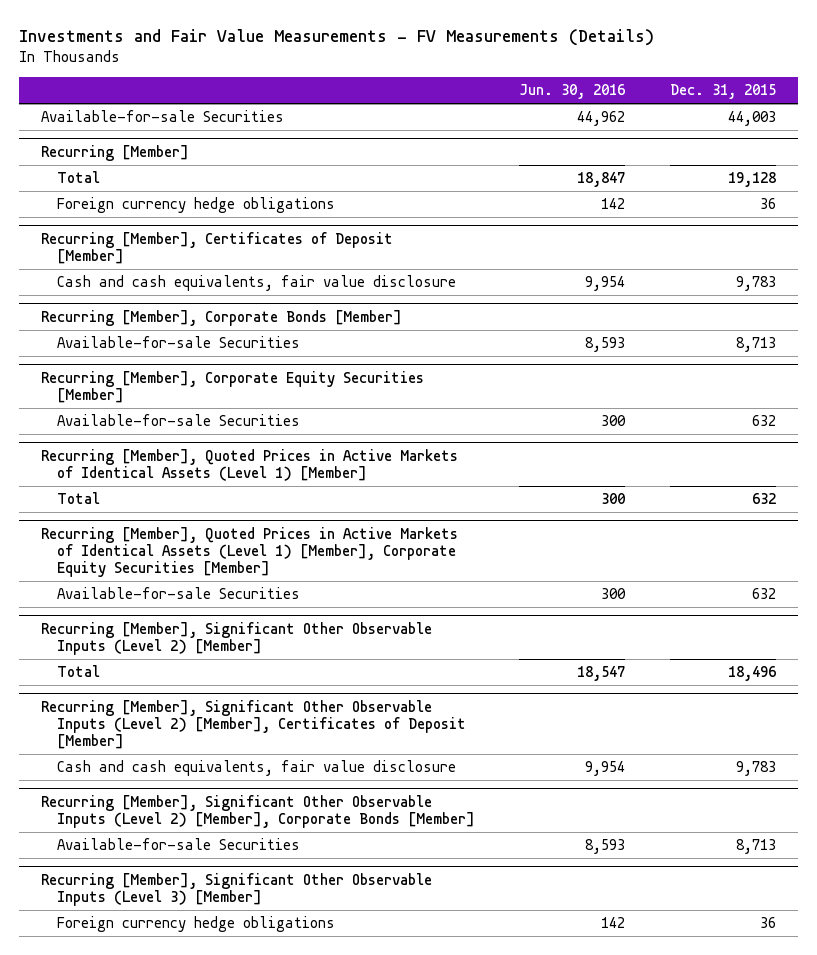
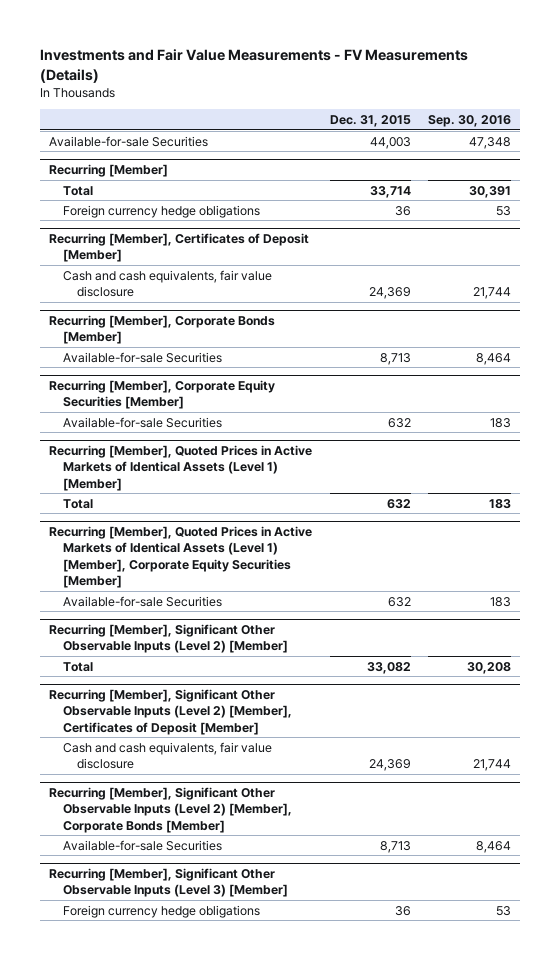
- | Jun. 30, 2016 | Dec. 31, 2015
+ | Dec. 31, 2015 | Sep. 30, 2016
@ Recurring [Member]
- Total | 18,847 | 19,128
+ Total | 33,714 | 30,391
@ Recurring [Member], Certificates of Deposit [Member]
- Cash and cash equivalents, fair value disclosure | 9,954 | 9,783
+ Cash and cash equivalents, fair value disclosure | 24,369 | 21,744
@ Recurring [Member], Significant Other Observable Inputs (Level 2) [Member]
- Total | 18,547 | 18,496
+ Total | 33,082 | 30,208
@ Recurring [Member], Significant Other Observable Inputs (Level 2) [Member], Certificates of Deposit [Member]
- Cash and cash equivalents, fair value disclosure | 9,954 | 9,783
+ Cash and cash equivalents, fair value disclosure | 24,369 | 21,744

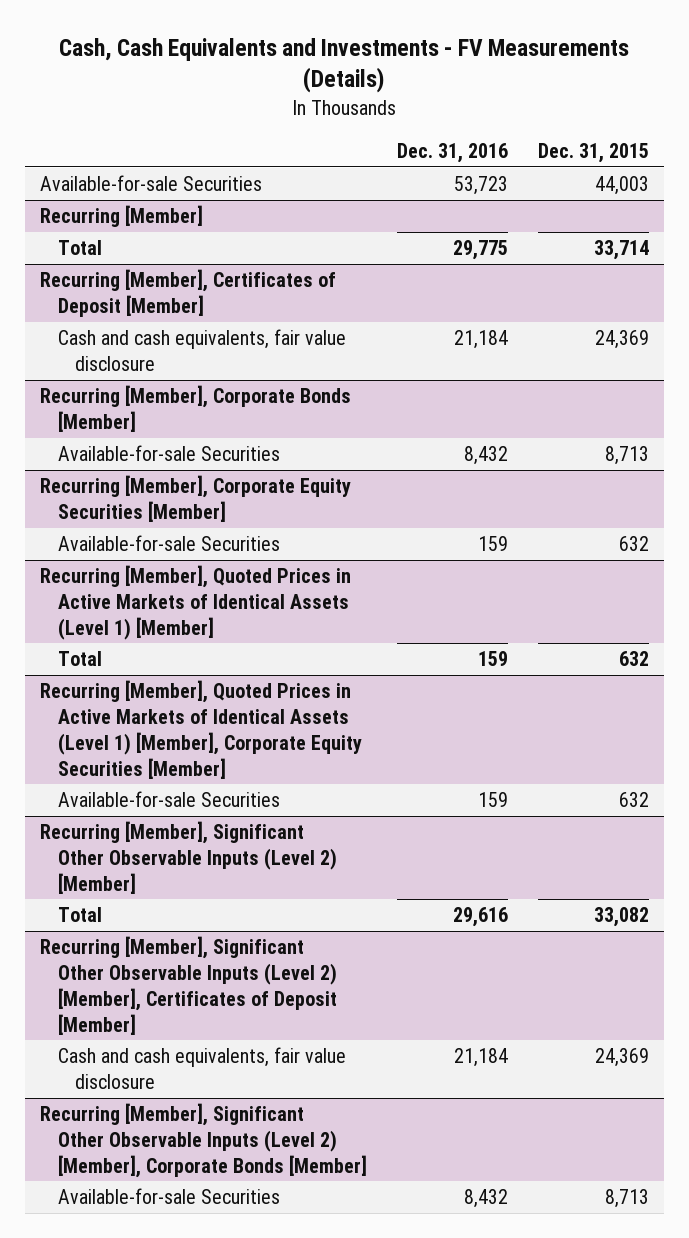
- Investments and Fair Value Measurements - FV Measurements (Details)
+ Cash, Cash Equivalents and Investments - FV Measurements (Details)
- | Dec. 31, 2015 | Sep. 30, 2016
+ | Dec. 31, 2016 | Dec. 31, 2015
@ Recurring [Member]
- Foreign currency hedge obligations | 36 | 53
- Recurring [Member], Significant Other Observable Inputs (Level 3) [Member]
- Foreign currency hedge obligations | 36 | 53

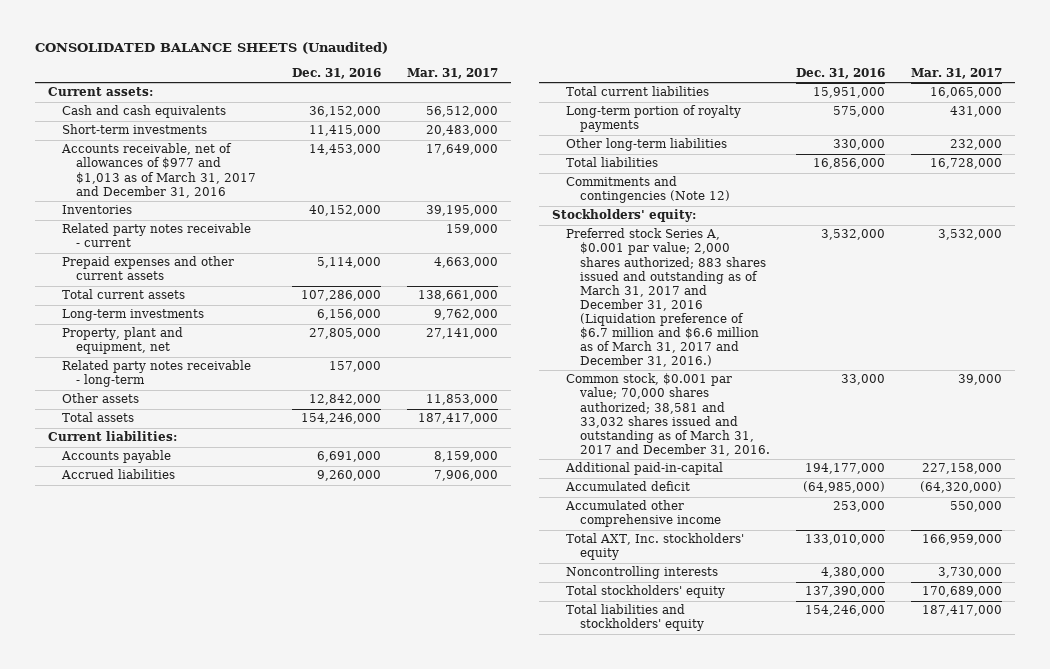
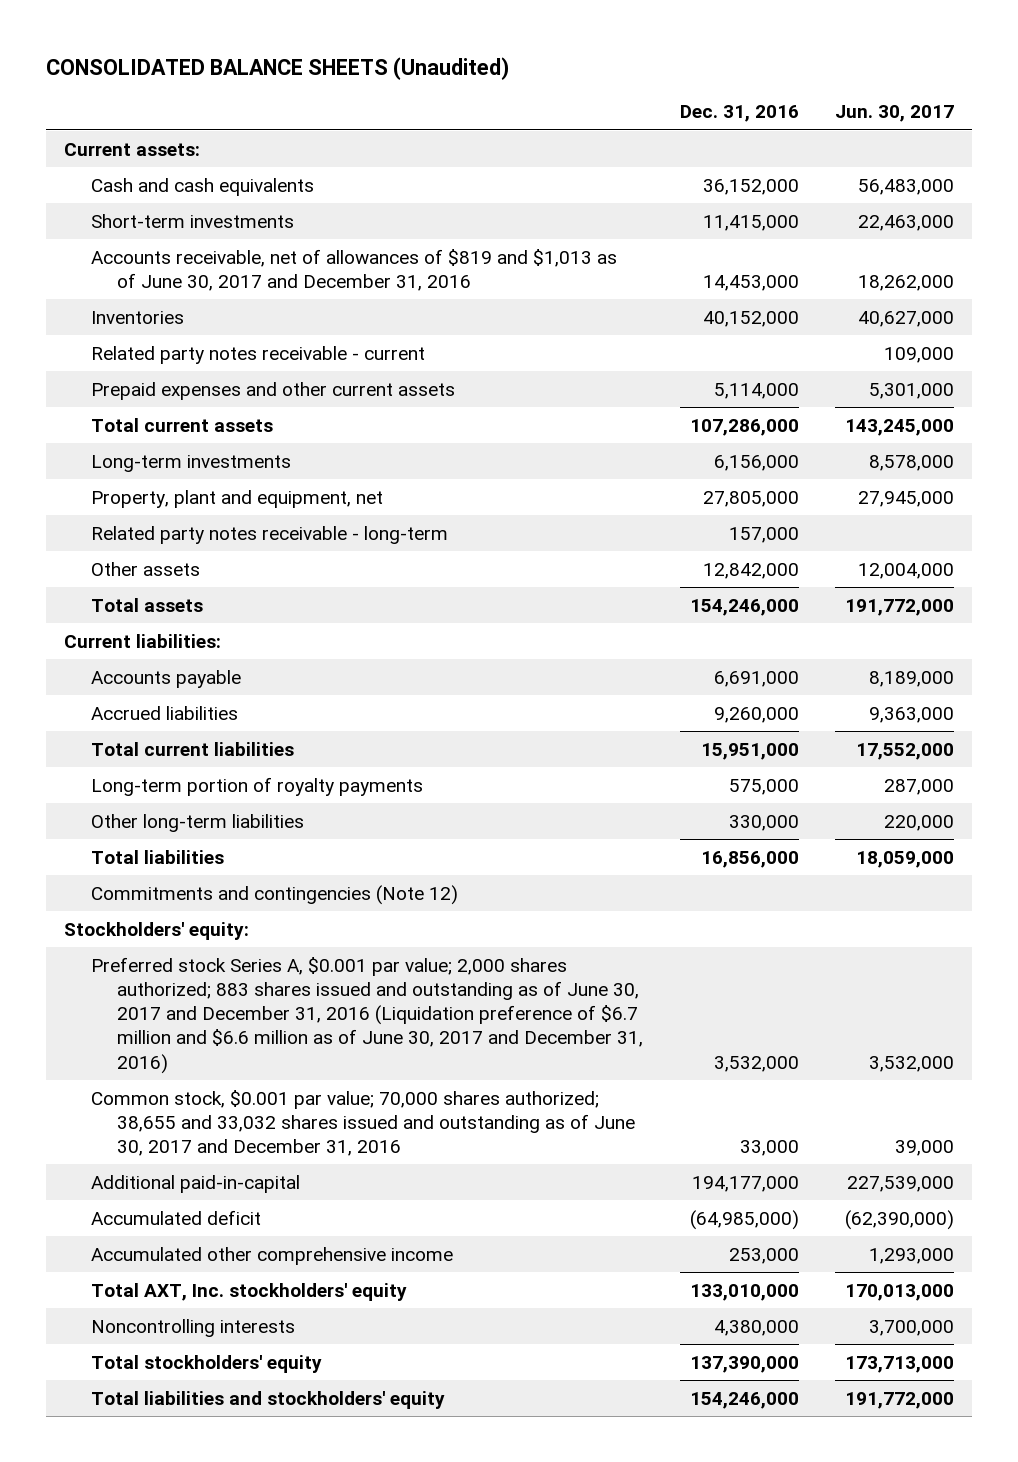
- | Dec. 31, 2016 | Mar. 31, 2017
+ | Dec. 31, 2016 | Jun. 30, 2017
- Accounts receivable, net of allowances of $977 and $1,013 as of March 31, 2017 and December 31, 2016 | 14,453,000 | 17,649,000
+ Accounts receivable, net of allowances of $819 and $1,013 as of June 30, 2017 and December 31, 2016 | 14,453,000 | 18,262,000
- Preferred stock Series A, $0.001 par value; 2,000 shares authorized; 883 shares issued and outstanding as of March 31, 2017 and December 31, 2016 (Liquidation preference of $6.7 million and $6.6 million as of March 31, 2017 and December 31, 2016.) | 3,532,000 | 3,532,000
- Common stock, $0.001 par value; 70,000 shares authorized; 38,581 and 33,032 shares issued and outstanding as of March 31, 2017 and December 31, 2016. | 33,000 | 39,000
+ Preferred stock Series A, $0.001 par value; 2,000 shares authorized; 883 shares issued and outstanding as of June 30, 2017 and December 31, 2016 (Liquidation preference of $6.7 million and $6.6 million as of June 30, 2017 and December 31, 2016) | 3,532,000 | 3,532,000
+ Common stock, $0.001 par value; 70,000 shares authorized; 38,655 and 33,032 shares issued and outstanding as of June 30, 2017 and December 31, 2016 | 33,000 | 39,000

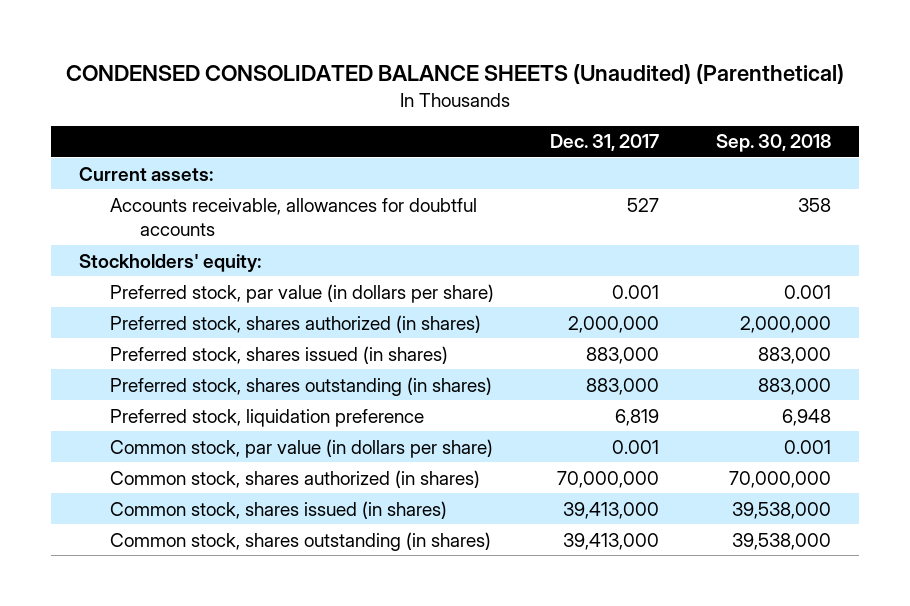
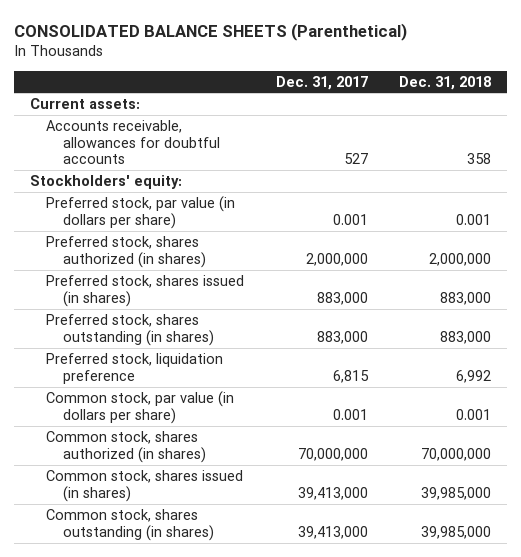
- CONDENSED CONSOLIDATED BALANCE SHEETS (Unaudited) (Parenthetical)
+ CONSOLIDATED BALANCE SHEETS (Parenthetical)
- | Dec. 31, 2017 | Sep. 30, 2018
+ | Dec. 31, 2017 | Dec. 31, 2018
- Preferred stock, liquidation preference | 6,819 | 6,948
+ Preferred stock, liquidation preference | 6,815 | 6,992

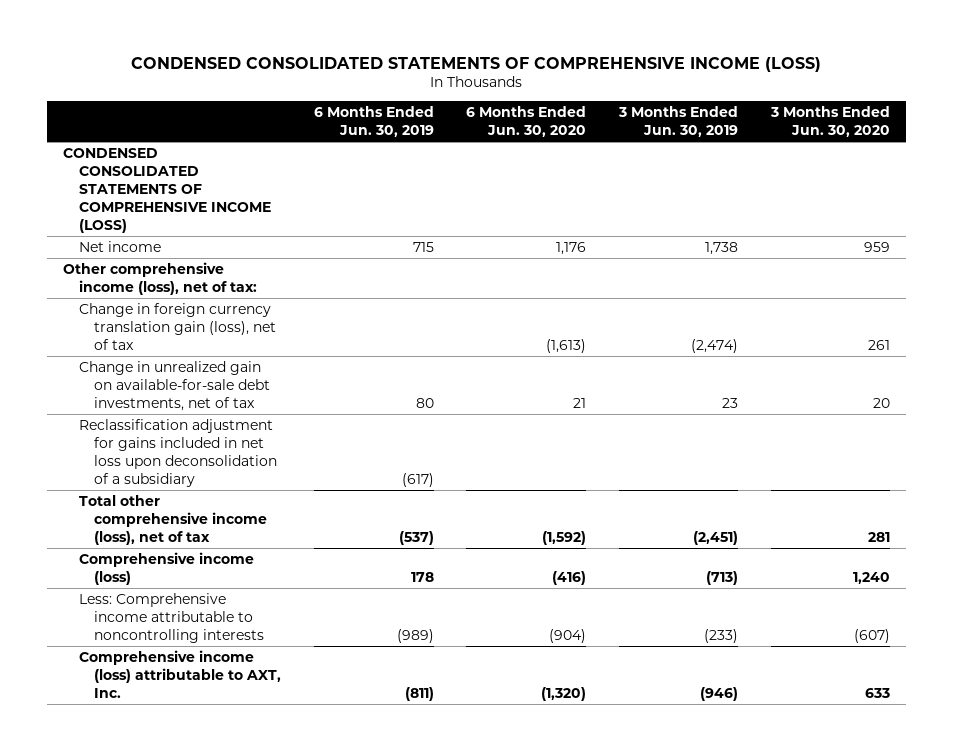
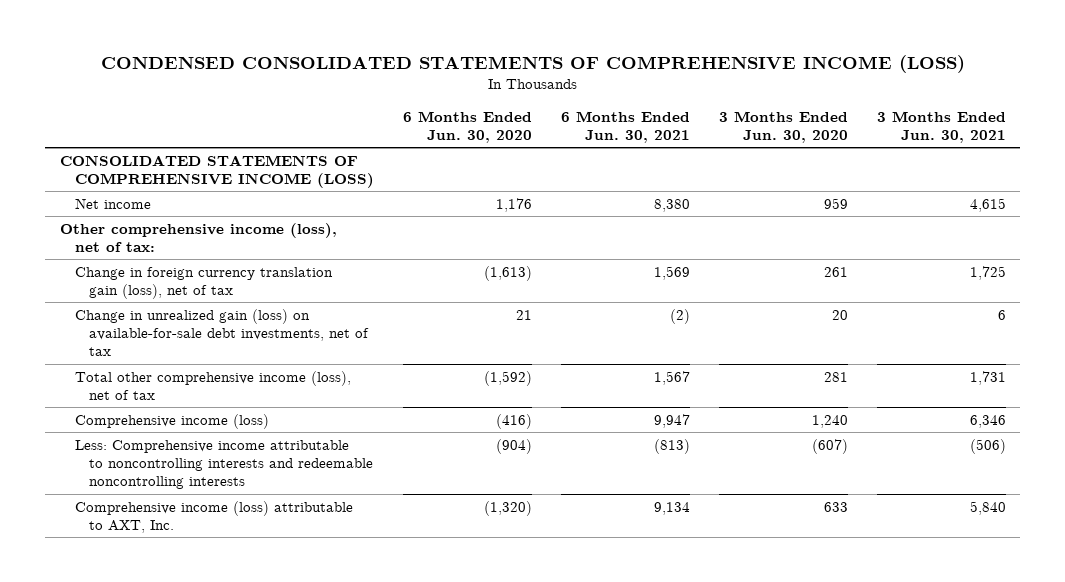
- | 6 Months Ended Jun. 30, 2019 | 6 Months Ended Jun. 30, 2020 | 3 Months Ended Jun. 30, 2019 | 3 Months Ended Jun. 30, 2020
+ | 6 Months Ended Jun. 30, 2020 | 6 Months Ended Jun. 30, 2021 | 3 Months Ended Jun. 30, 2020 | 3 Months Ended Jun. 30, 2021
- CONDENSED CONSOLIDATED STATEMENTS OF COMPREHENSIVE INCOME (LOSS)
+ CONSOLIDATED STATEMENTS OF COMPREHENSIVE INCOME (LOSS)
- Change in unrealized gain on available-for-sale debt investments, net of tax | 80 | 21 | 23 | 20
- Reclassification adjustment for gains included in net loss upon deconsolidation of a subsidiary | (617) | | |
+ Change in unrealized gain (loss) on available-for-sale debt investments, net of tax | 21 | (2) | 20 | 6
- Less: Comprehensive income attributable to noncontrolling interests | (989) | (904) | (233) | (607)
+ Less: Comprehensive income attributable to noncontrolling interests and redeemable noncontrolling interests | (904) | (813) | (607) | (506)

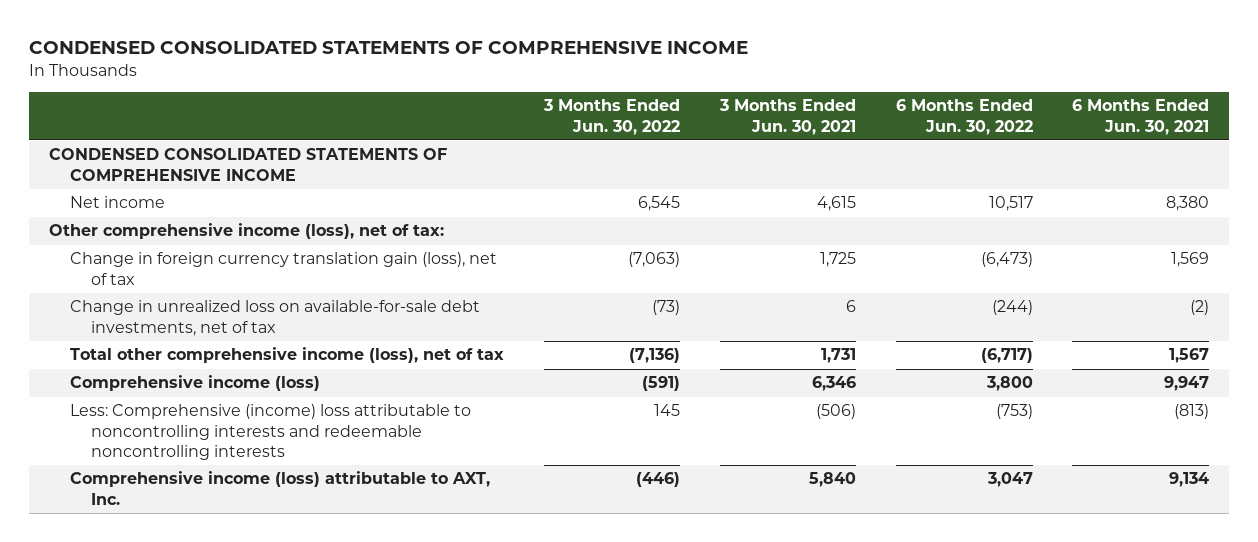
- CONDENSED CONSOLIDATED STATEMENTS OF COMPREHENSIVE INCOME (LOSS)
+ CONDENSED CONSOLIDATED STATEMENTS OF COMPREHENSIVE INCOME
- | 6 Months Ended Jun. 30, 2020 | 6 Months Ended Jun. 30, 2021 | 3 Months Ended Jun. 30, 2020 | 3 Months Ended Jun. 30, 2021
+ | 3 Months Ended Jun. 30, 2022 | 3 Months Ended Jun. 30, 2021 | 6 Months Ended Jun. 30, 2022 | 6 Months Ended Jun. 30, 2021
- CONSOLIDATED STATEMENTS OF COMPREHENSIVE INCOME (LOSS)
+ CONDENSED CONSOLIDATED STATEMENTS OF COMPREHENSIVE INCOME
- Change in unrealized gain (loss) on available-for-sale debt investments, net of tax | 21 | (2) | 20 | 6
+ Change in unrealized loss on available-for-sale debt investments, net of tax | (73) | 6 | (244) | (2)
- Less: Comprehensive income attributable to noncontrolling interests and redeemable noncontrolling interests | (904) | (813) | (607) | (506)
+ Less: Comprehensive (income) loss attributable to noncontrolling interests and redeemable noncontrolling interests | 145 | (506) | (753) | (813)

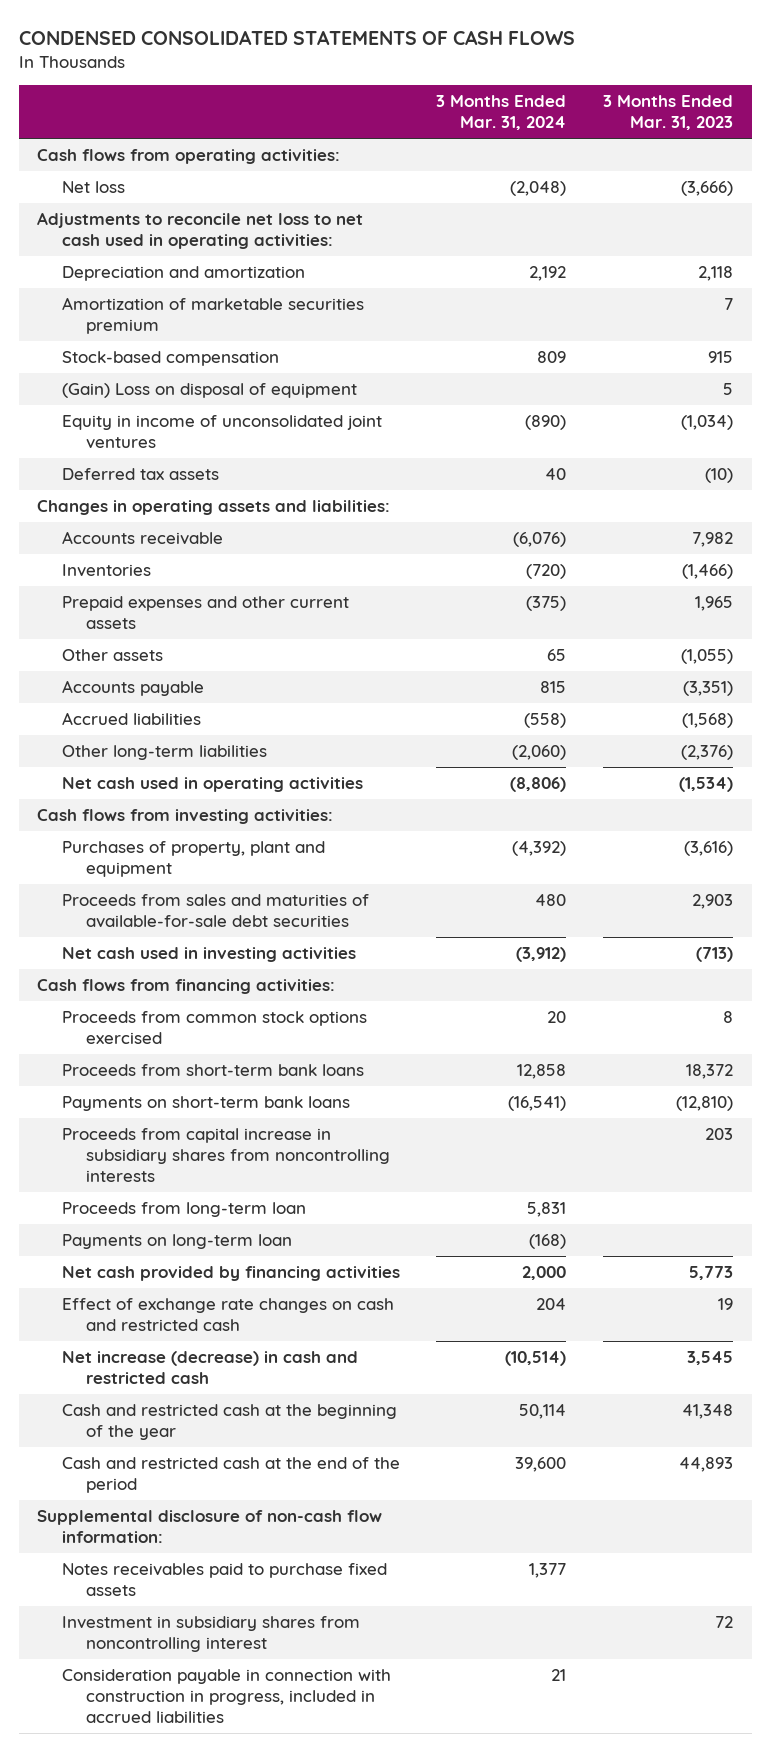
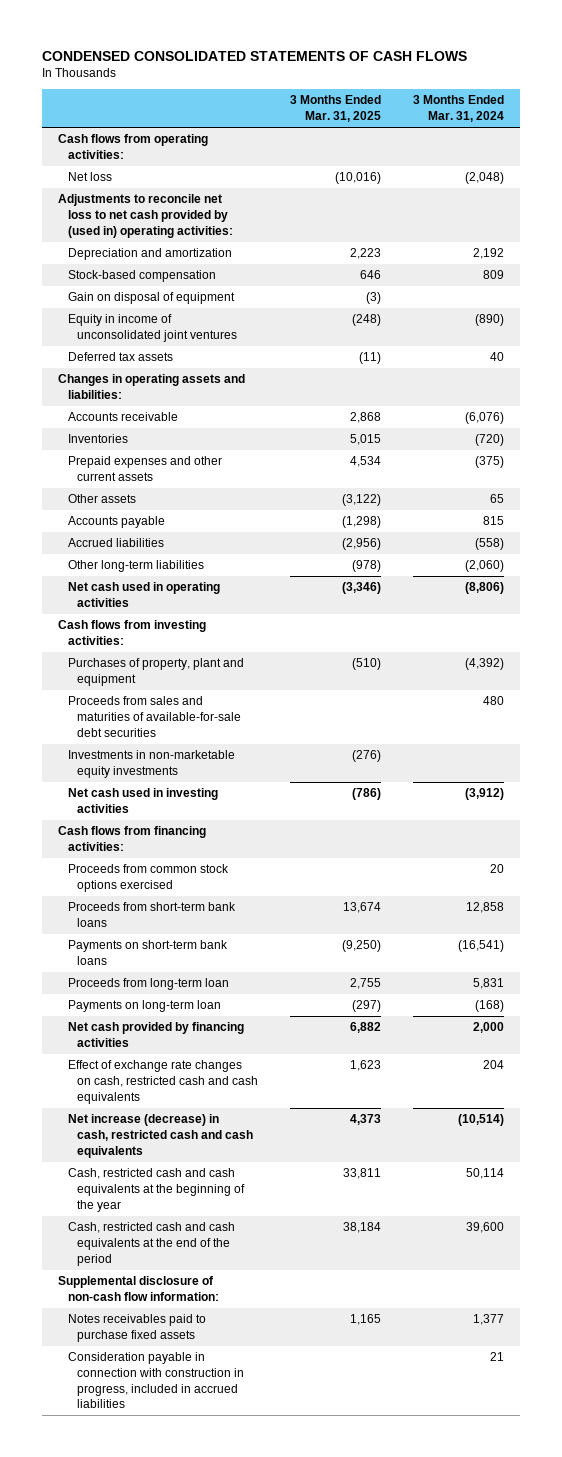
- | 3 Months Ended Mar. 31, 2024 | 3 Months Ended Mar. 31, 2023
+ | 3 Months Ended Mar. 31, 2025 | 3 Months Ended Mar. 31, 2024
- Adjustments to reconcile net loss to net cash used in operating activities:
+ Adjustments to reconcile net loss to net cash provided by (used in) operating activities:
- Amortization of marketable securities premium | | 7
- (Gain) Loss on disposal of equipment | | 5
+ Gain on disposal of equipment | (3) |
+ Investments in non-marketable equity investments | (276) |
- Proceeds from capital increase in subsidiary shares from noncontrolling interests | | 203
- Effect of exchange rate changes on cash and restricted cash | 204 | 19
- Net increase (decrease) in cash and restricted cash | (10,514) | 3,545
- Cash and restricted cash at the beginning of the year | 50,114 | 41,348
- Cash and restricted cash at the end of the period | 39,600 | 44,893
+ Effect of exchange rate changes on cash, restricted cash and cash equivalents | 1,623 | 204
+ Net increase (decrease) in cash, restricted cash and cash equivalents | 4,373 | (10,514)
+ Cash, restricted cash and cash equivalents at the beginning of the year | 33,811 | 50,114
+ Cash, restricted cash and cash equivalents at the end of the period | 38,184 | 39,600
- Investment in subsidiary shares from noncontrolling interest | | 72

